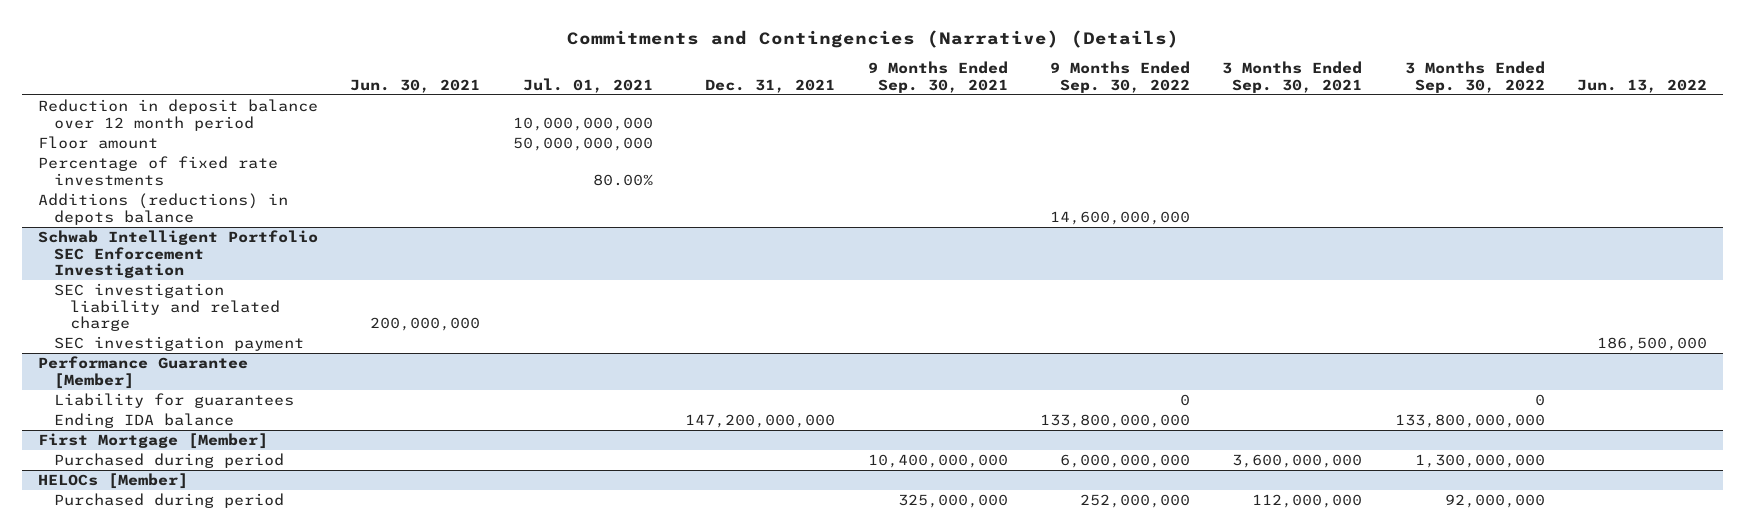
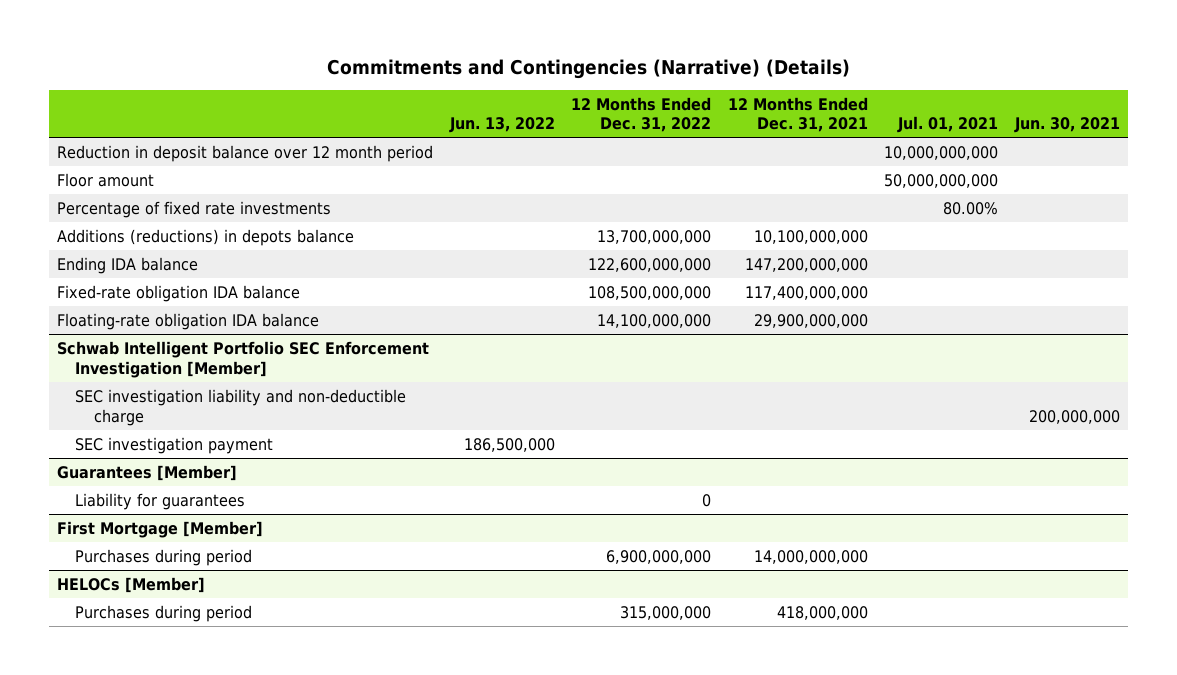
- | Jun. 30, 2021 | Jul. 01, 2021 | Dec. 31, 2021 | 9 Months Ended Sep. 30, 2021 | 9 Months Ended Sep. 30, 2022 | 3 Months Ended Sep. 30, 2021 | 3 Months Ended Sep. 30, 2022 | Jun. 13, 2022
+ | Jun. 13, 2022 | 12 Months Ended Dec. 31, 2022 | 12 Months Ended Dec. 31, 2021 | Jul. 01, 2021 | Jun. 30, 2021
- Schwab Intelligent Portfolio SEC Enforcement Investigation
- SEC investigation liability and related charge | 200,000,000 | | | | | | |
+ Ending IDA balance | | 122,600,000,000 | 147,200,000,000 | |
+ Fixed-rate obligation IDA balance | | 108,500,000,000 | 117,400,000,000 | |
+ Floating-rate obligation IDA balance | | 14,100,000,000 | 29,900,000,000 | |
+ Schwab Intelligent Portfolio SEC Enforcement Investigation [Member]
+ SEC investigation liability and non-deductible charge | | | | | 200,000,000
- Performance Guarantee [Member]
+ Guarantees [Member]
- Ending IDA balance | | | 147,200,000,000 | | 133,800,000,000 | | 133,800,000,000 |
@ First Mortgage [Member]
- Purchased during period | | | | 10,400,000,000 | 6,000,000,000 | 3,600,000,000 | 1,300,000,000 |
+ Purchases during period | | 6,900,000,000 | 14,000,000,000 | |
@ HELOCs [Member]
- Purchased during period | | | | 325,000,000 | 252,000,000 | 112,000,000 | 92,000,000 |
+ Purchases during period | | 315,000,000 | 418,000,000 | |

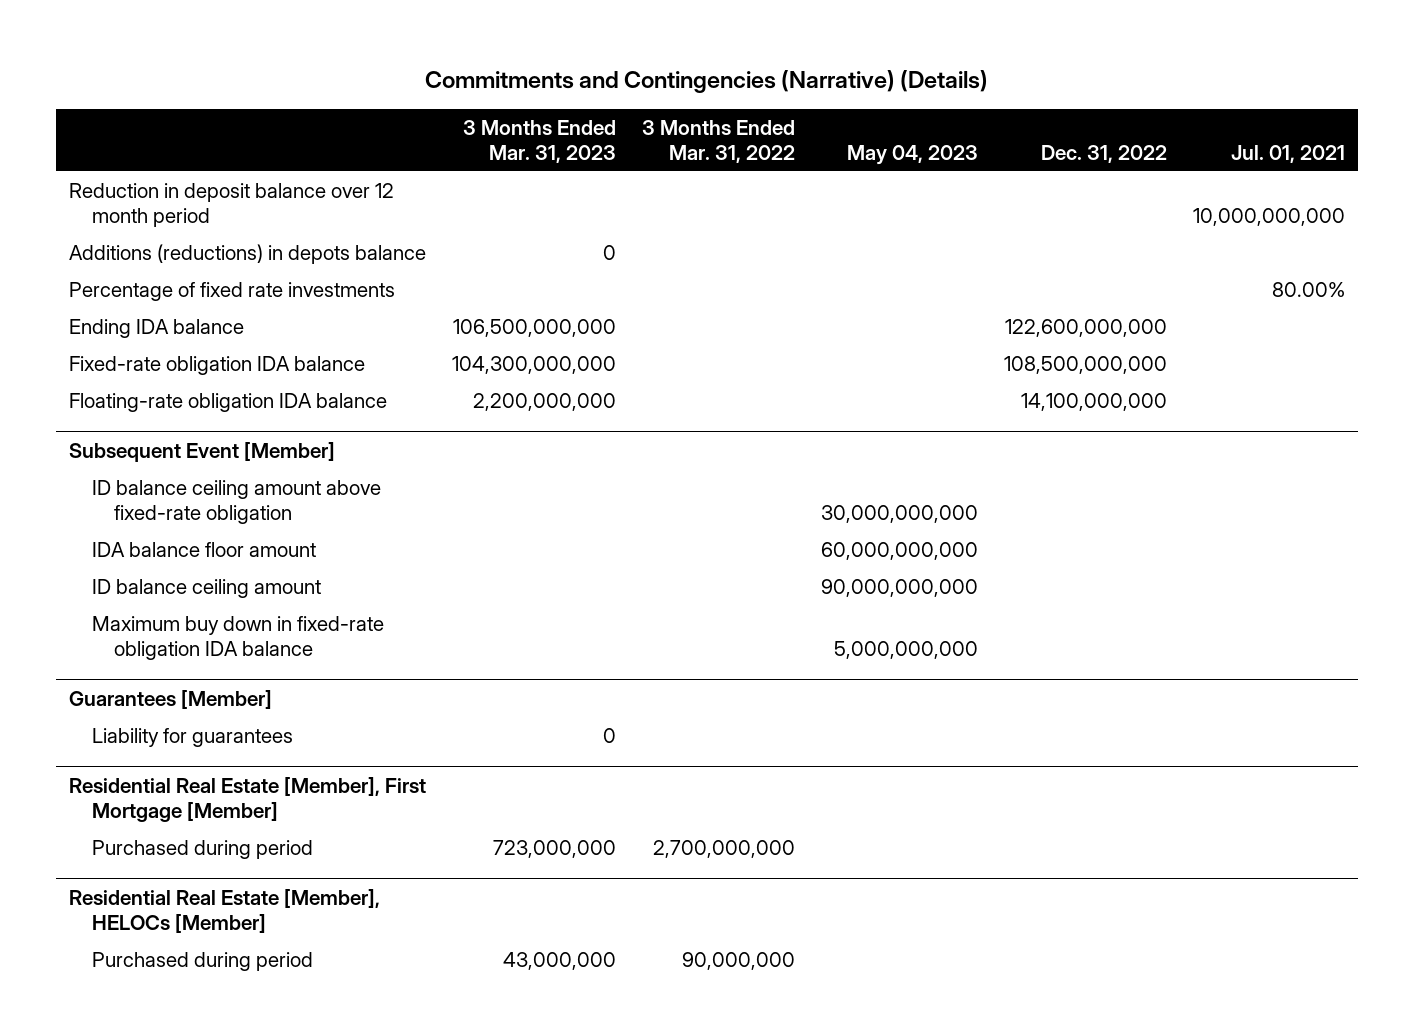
- | Jun. 13, 2022 | 12 Months Ended Dec. 31, 2022 | 12 Months Ended Dec. 31, 2021 | Jul. 01, 2021 | Jun. 30, 2021
+ | 3 Months Ended Mar. 31, 2023 | 3 Months Ended Mar. 31, 2022 | May 04, 2023 | Dec. 31, 2022 | Jul. 01, 2021
- Floor amount | | | | 50,000,000,000 |
moved down: Percentage of fixed rate investments | | | | | 80.00%
- Schwab Intelligent Portfolio SEC Enforcement Investigation [Member]
- SEC investigation liability and non-deductible charge | | | | | 200,000,000
- SEC investigation payment | 186,500,000 | | | |
+ Subsequent Event [Member]
+ ID balance ceiling amount above fixed-rate obligation | | | 30,000,000,000 | |
+ IDA balance floor amount | | | 60,000,000,000 | |
+ ID balance ceiling amount | | | 90,000,000,000 | |
+ Maximum buy down in fixed-rate obligation IDA balance | | | 5,000,000,000 | |
- First Mortgage [Member]
- Purchases during period | | 6,900,000,000 | 14,000,000,000 | |
- HELOCs [Member]
- Purchases during period | | 315,000,000 | 418,000,000 | |
+ Residential Real Estate [Member], First Mortgage [Member]
+ Purchased during period | 723,000,000 | 2,700,000,000 | | |
+ Residential Real Estate [Member], HELOCs [Member]
+ Purchased during period | 43,000,000 | 90,000,000 | | |

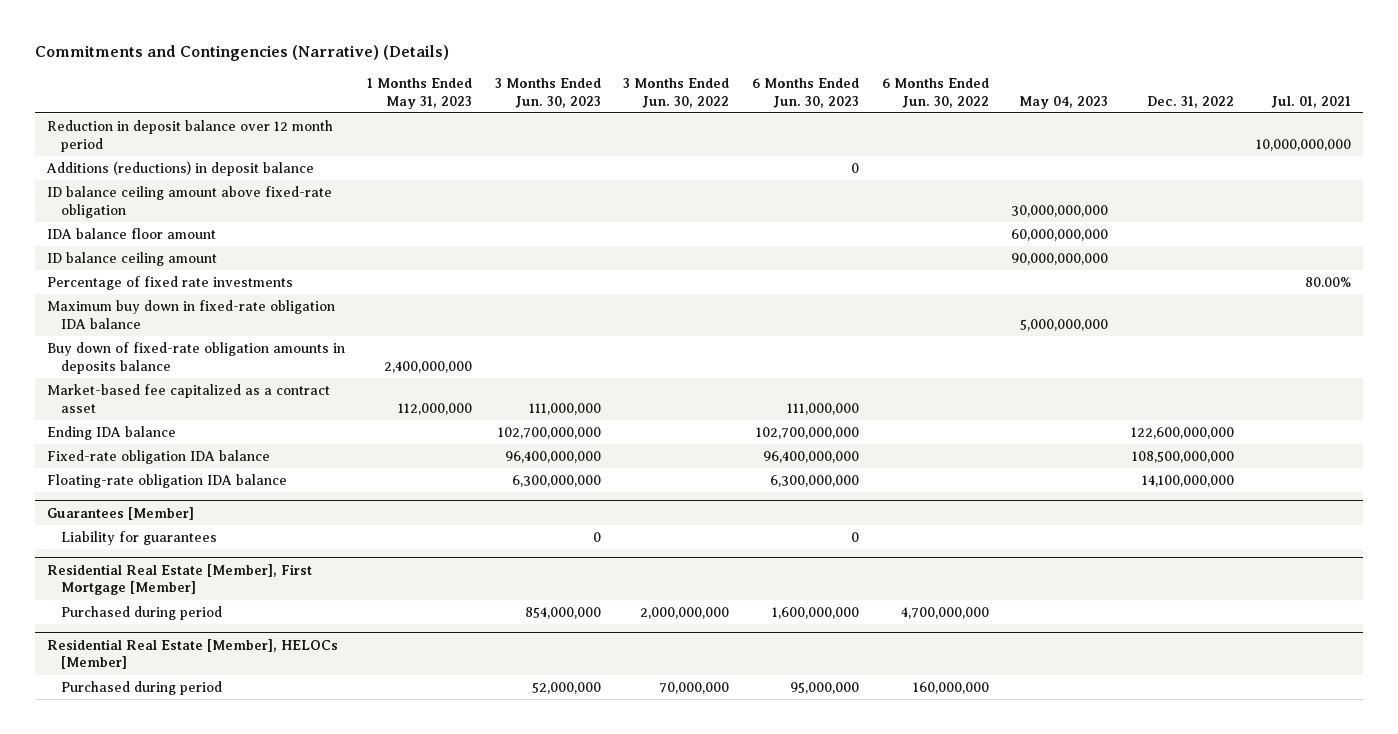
- | 3 Months Ended Mar. 31, 2023 | 3 Months Ended Mar. 31, 2022 | May 04, 2023 | Dec. 31, 2022 | Jul. 01, 2021
+ | 1 Months Ended May 31, 2023 | 3 Months Ended Jun. 30, 2023 | 3 Months Ended Jun. 30, 2022 | 6 Months Ended Jun. 30, 2023 | 6 Months Ended Jun. 30, 2022 | May 04, 2023 | Dec. 31, 2022 | Jul. 01, 2021
- Additions (reductions) in depots balance | 0 | | | |
+ Additions (reductions) in deposit balance | | | | 0 | | | |
+ ID balance ceiling amount above fixed-rate obligation | | | | | | 30,000,000,000 | |
+ IDA balance floor amount | | | | | | 60,000,000,000 | |
+ ID balance ceiling amount | | | | | | 90,000,000,000 | |
+ Maximum buy down in fixed-rate obligation IDA balance | | | | | | 5,000,000,000 | |
+ Buy down of fixed-rate obligation amounts in deposits balance | 2,400,000,000 | | | | | | |
+ Market-based fee capitalized as a contract asset | 112,000,000 | 111,000,000 | | 111,000,000 | | | |
- Subsequent Event [Member]
- ID balance ceiling amount above fixed-rate obligation | | | 30,000,000,000 | |
- IDA balance floor amount | | | 60,000,000,000 | |
- ID balance ceiling amount | | | 90,000,000,000 | |
- Maximum buy down in fixed-rate obligation IDA balance | | | 5,000,000,000 | |

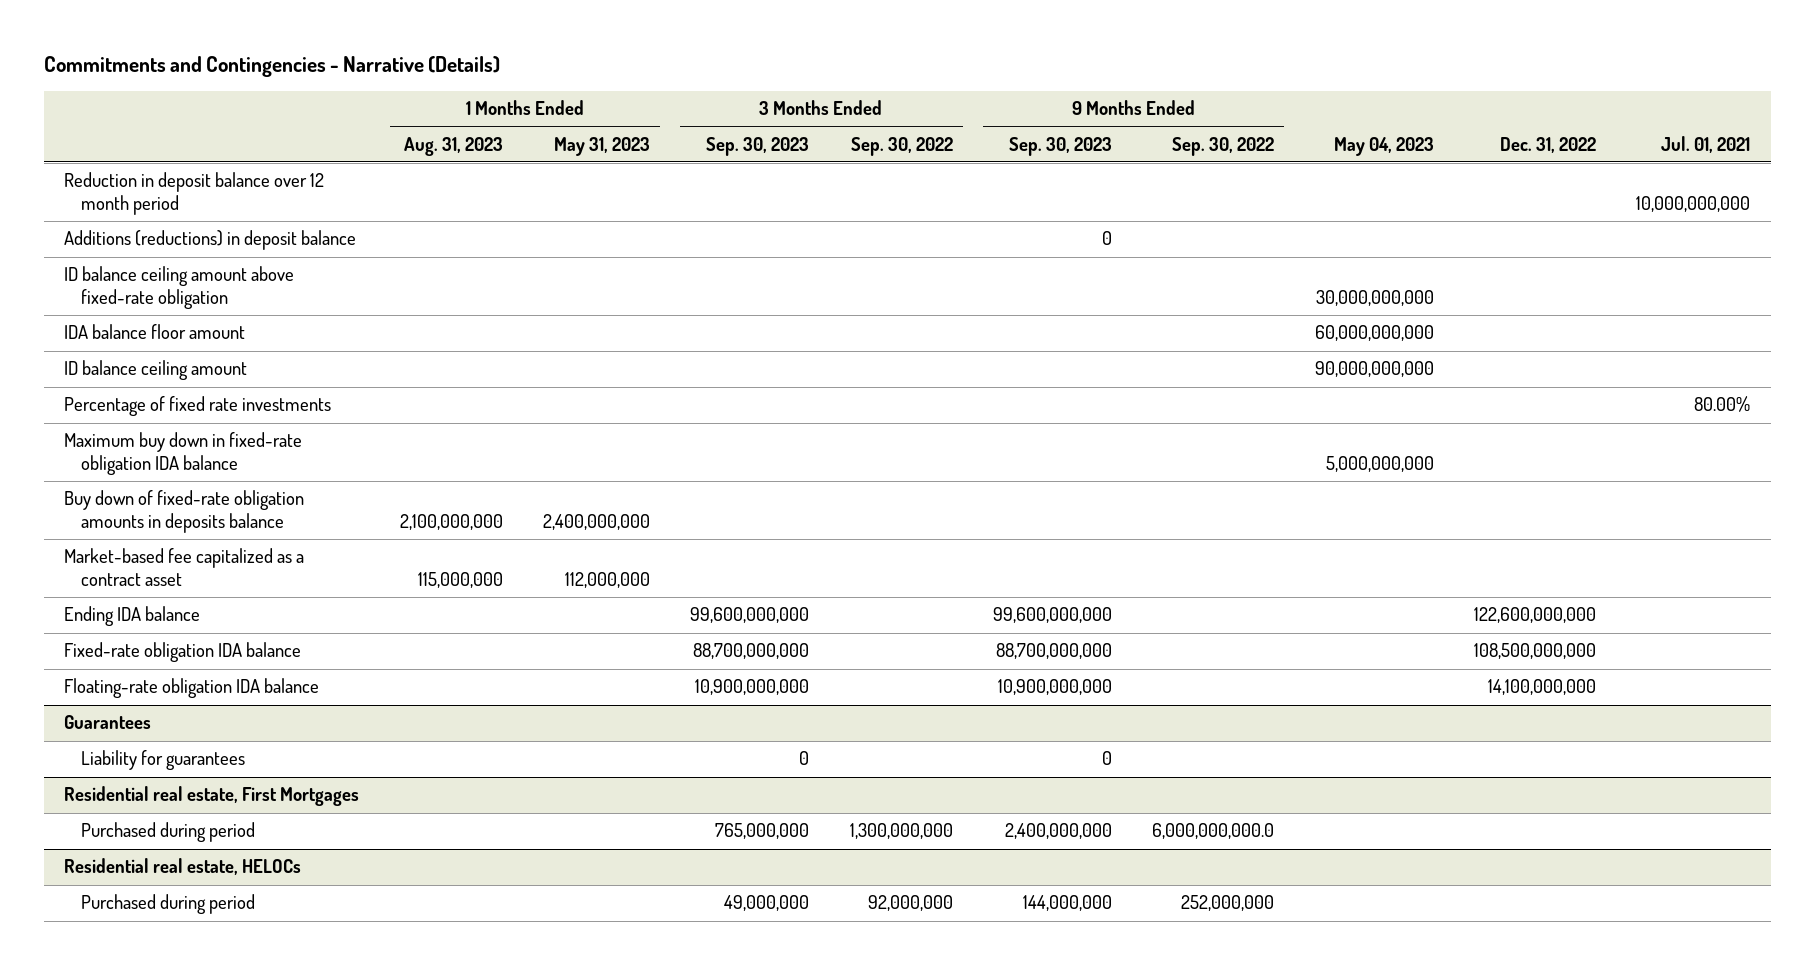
- Commitments and Contingencies (Narrative) (Details)
+ Commitments and Contingencies - Narrative (Details)
- | 1 Months Ended May 31, 2023 | 3 Months Ended Jun. 30, 2023 | 3 Months Ended Jun. 30, 2022 | 6 Months Ended Jun. 30, 2023 | 6 Months Ended Jun. 30, 2022 | May 04, 2023 | Dec. 31, 2022 | Jul. 01, 2021
+ | 1 Months Ended Aug. 31, 2023 | 1 Months Ended May 31, 2023 | 3 Months Ended Sep. 30, 2023 | 3 Months Ended Sep. 30, 2022 | 9 Months Ended Sep. 30, 2023 | 9 Months Ended Sep. 30, 2022 | May 04, 2023 | Dec. 31, 2022 | Jul. 01, 2021
- Guarantees [Member]
+ Guarantees
- Residential Real Estate [Member], First Mortgage [Member]
+ Residential real estate, First Mortgages
- Residential Real Estate [Member], HELOCs [Member]
+ Residential real estate, HELOCs

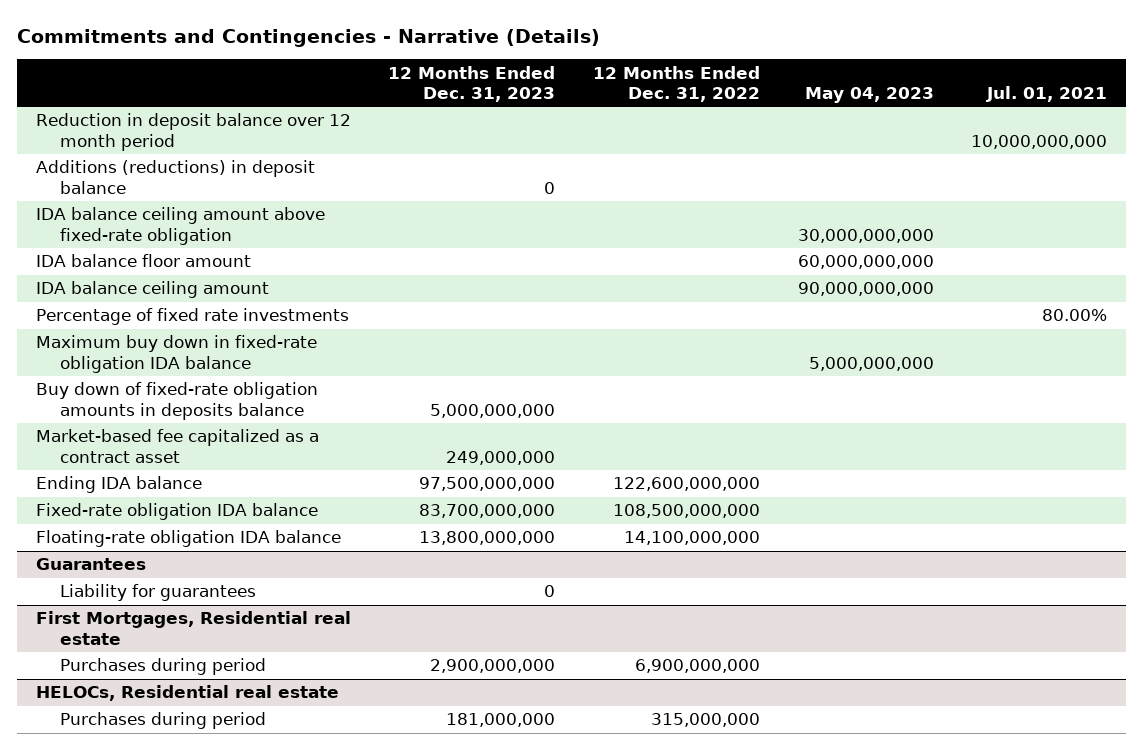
- | 1 Months Ended Aug. 31, 2023 | 1 Months Ended May 31, 2023 | 3 Months Ended Sep. 30, 2023 | 3 Months Ended Sep. 30, 2022 | 9 Months Ended Sep. 30, 2023 | 9 Months Ended Sep. 30, 2022 | May 04, 2023 | Dec. 31, 2022 | Jul. 01, 2021
+ | 12 Months Ended Dec. 31, 2023 | 12 Months Ended Dec. 31, 2022 | May 04, 2023 | Jul. 01, 2021
- ID balance ceiling amount above fixed-rate obligation | | | | | | | 30,000,000,000 | |
+ IDA balance ceiling amount above fixed-rate obligation | | | 30,000,000,000 |
- ID balance ceiling amount | | | | | | | 90,000,000,000 | |
+ IDA balance ceiling amount | | | 90,000,000,000 |
- Residential real estate, First Mortgages
- Purchased during period | | | 765,000,000 | 1,300,000,000 | 2,400,000,000 | 6,000,000,000.0 | | |
- Residential real estate, HELOCs
- Purchased during period | | | 49,000,000 | 92,000,000 | 144,000,000 | 252,000,000 | | |
+ First Mortgages, Residential real estate
+ Purchases during period | 2,900,000,000 | 6,900,000,000 | |
+ HELOCs, Residential real estate
+ Purchases during period | 181,000,000 | 315,000,000 | |

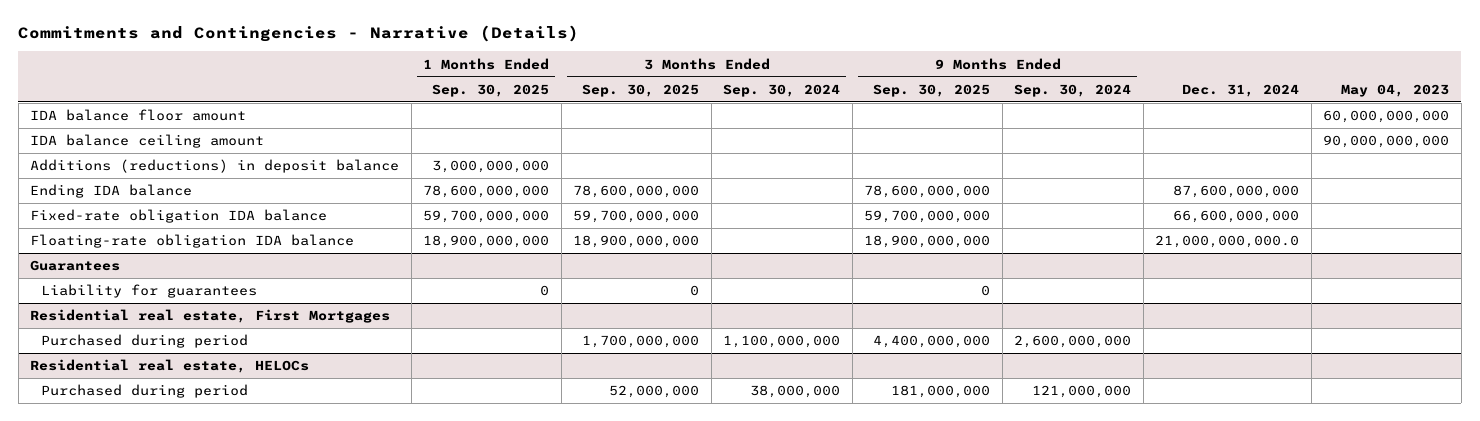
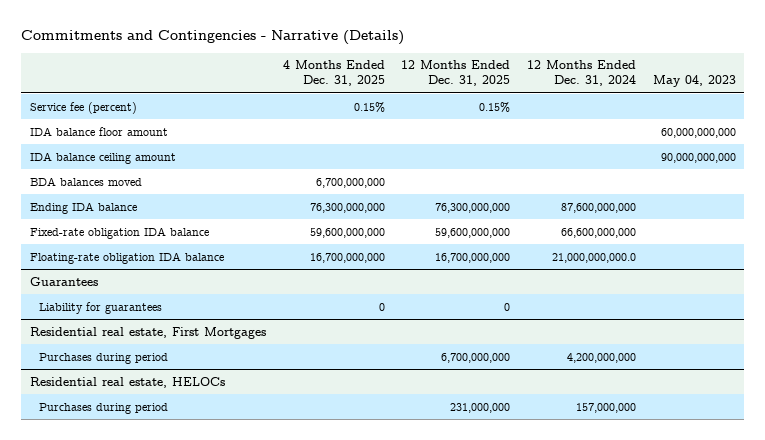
- | 1 Months Ended Sep. 30, 2025 | 3 Months Ended Sep. 30, 2025 | 3 Months Ended Sep. 30, 2024 | 9 Months Ended Sep. 30, 2025 | 9 Months Ended Sep. 30, 2024 | Dec. 31, 2024 | May 04, 2023
+ | 4 Months Ended Dec. 31, 2025 | 12 Months Ended Dec. 31, 2025 | 12 Months Ended Dec. 31, 2024 | May 04, 2023
+ Service fee (percent) | 0.15% | 0.15% | |
- Additions (reductions) in deposit balance | 3,000,000,000 | | | | | |
+ BDA balances moved | 6,700,000,000 | | |
@ Residential real estate, First Mortgages
- Purchased during period | | 1,700,000,000 | 1,100,000,000 | 4,400,000,000 | 2,600,000,000 | |
+ Purchases during period | | 6,700,000,000 | 4,200,000,000 |
@ Residential real estate, HELOCs
- Purchased during period | | 52,000,000 | 38,000,000 | 181,000,000 | 121,000,000 | |
+ Purchases during period | | 231,000,000 | 157,000,000 |

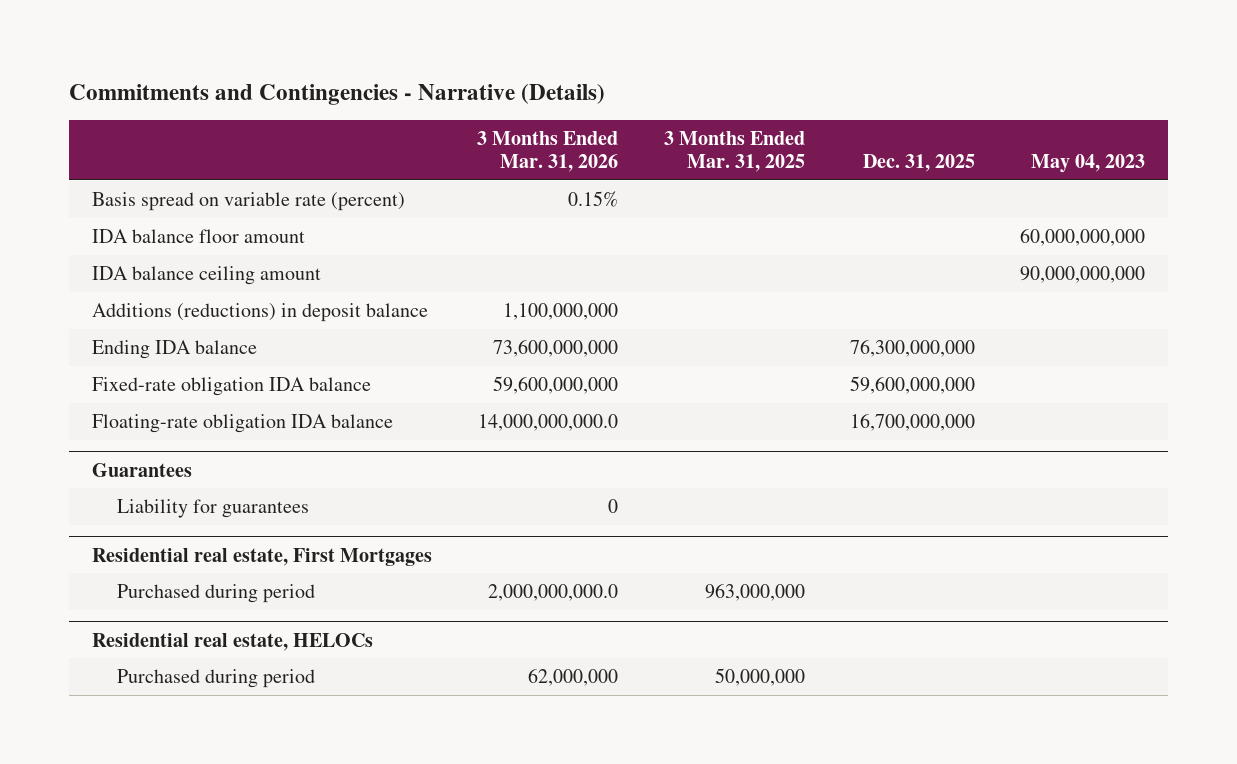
- | 4 Months Ended Dec. 31, 2025 | 12 Months Ended Dec. 31, 2025 | 12 Months Ended Dec. 31, 2024 | May 04, 2023
+ | 3 Months Ended Mar. 31, 2026 | 3 Months Ended Mar. 31, 2025 | Dec. 31, 2025 | May 04, 2023
- Service fee (percent) | 0.15% | 0.15% | |
+ Basis spread on variable rate (percent) | 0.15% | | |
- BDA balances moved | 6,700,000,000 | | |
+ Additions (reductions) in deposit balance | 1,100,000,000 | | |
@ Residential real estate, First Mortgages
- Purchases during period | | 6,700,000,000 | 4,200,000,000 |
+ Purchased during period | 2,000,000,000.0 | 963,000,000 | |
@ Residential real estate, HELOCs
- Purchases during period | | 231,000,000 | 157,000,000 |
+ Purchased during period | 62,000,000 | 50,000,000 | |

